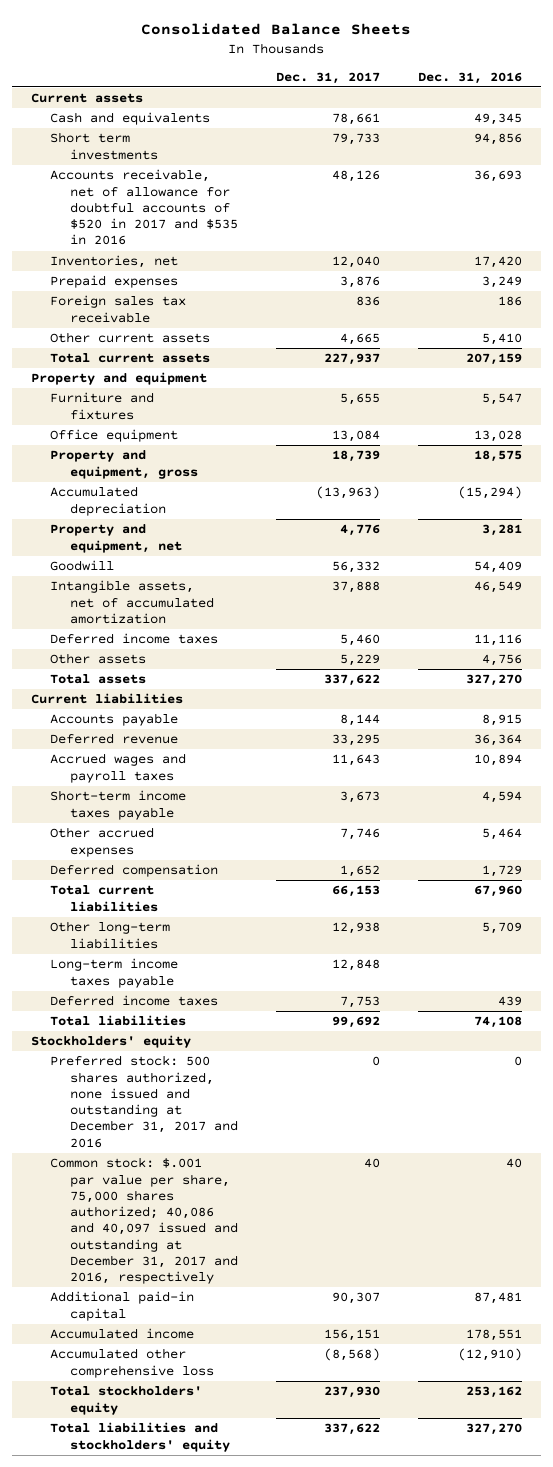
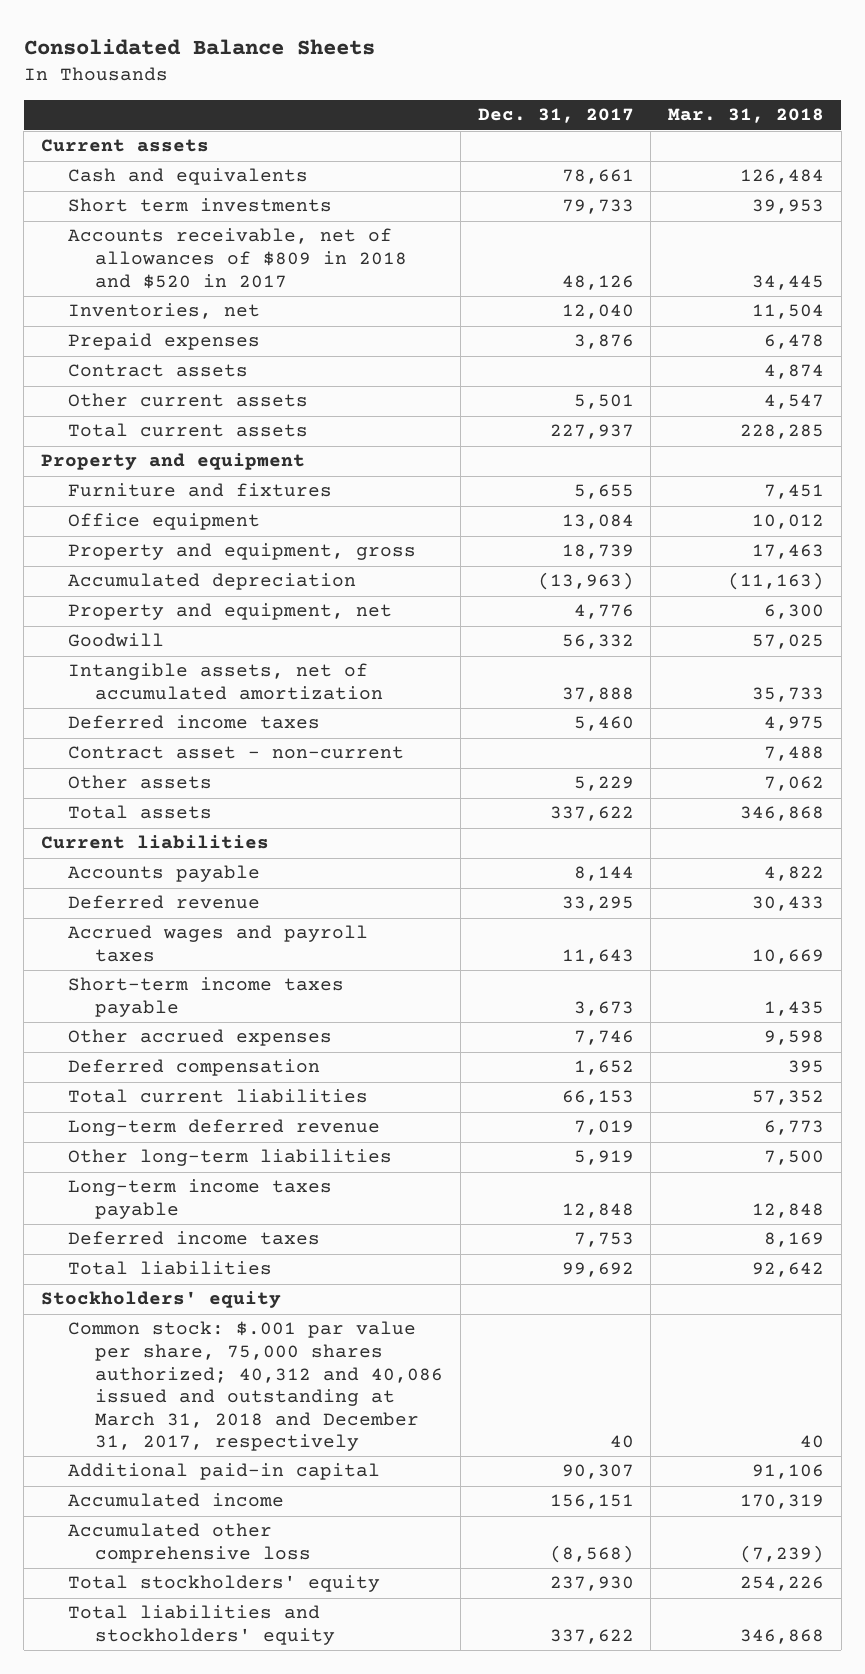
- | Dec. 31, 2017 | Dec. 31, 2016
+ | Dec. 31, 2017 | Mar. 31, 2018
- Accounts receivable, net of allowance for doubtful accounts of $520 in 2017 and $535 in 2016 | 48,126 | 36,693
+ Accounts receivable, net of allowances of $809 in 2018 and $520 in 2017 | 48,126 | 34,445
- Foreign sales tax receivable | 836 | 186
- Other current assets | 4,665 | 5,410
+ Contract assets | | 4,874
+ Other current assets | 5,501 | 4,547
+ Contract asset - non-current | | 7,488
- Other long-term liabilities | 12,938 | 5,709
+ Long-term deferred revenue | 7,019 | 6,773
+ Other long-term liabilities | 5,919 | 7,500
- Preferred stock: 500 shares authorized, none issued and outstanding at December 31, 2017 and 2016 | 0 | 0
- Common stock: $.001 par value per share, 75,000 shares authorized; 40,086 and 40,097 issued and outstanding at December 31, 2017 and 2016, respectively | 40 | 40
+ Common stock: $.001 par value per share, 75,000 shares authorized; 40,312 and 40,086 issued and outstanding at March 31, 2018 and December 31, 2017, respectively | 40 | 40

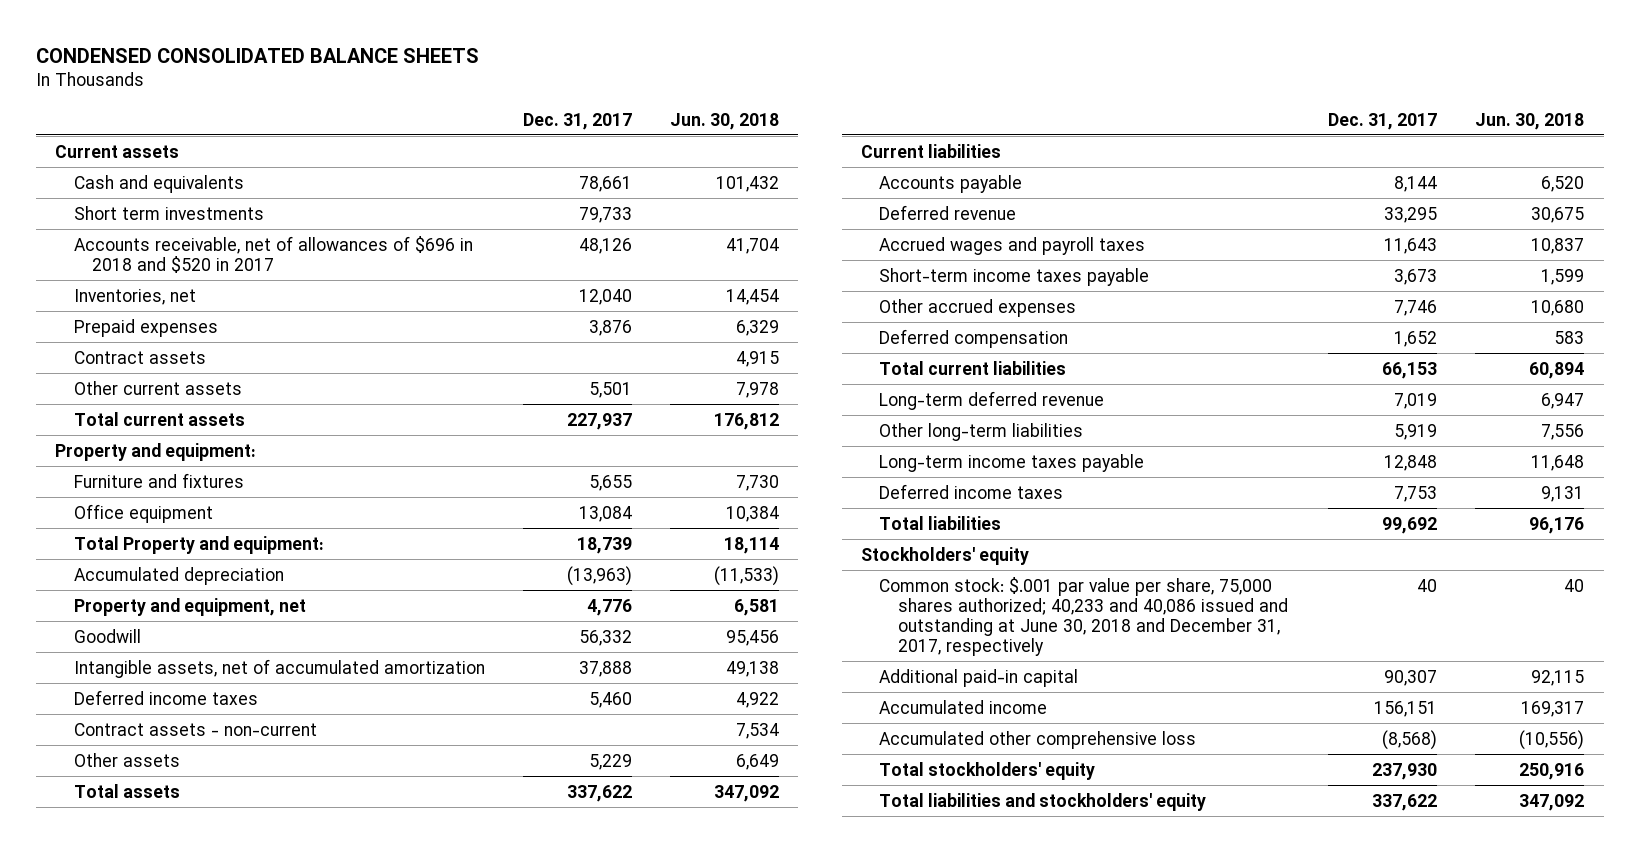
- Consolidated Balance Sheets
+ CONDENSED CONSOLIDATED BALANCE SHEETS
- | Dec. 31, 2017 | Mar. 31, 2018
+ | Dec. 31, 2017 | Jun. 30, 2018
- Accounts receivable, net of allowances of $809 in 2018 and $520 in 2017 | 48,126 | 34,445
+ Accounts receivable, net of allowances of $696 in 2018 and $520 in 2017 | 48,126 | 41,704
- Property and equipment
+ Property and equipment:
- Property and equipment, gross | 18,739 | 17,463
+ Total Property and equipment: | 18,739 | 18,114
- Contract asset - non-current | | 7,488
+ Contract assets - non-current | | 7,534
- Common stock: $.001 par value per share, 75,000 shares authorized; 40,312 and 40,086 issued and outstanding at March 31, 2018 and December 31, 2017, respectively | 40 | 40
+ Common stock: $.001 par value per share, 75,000 shares authorized; 40,233 and 40,086 issued and outstanding at June 30, 2018 and December 31, 2017, respectively | 40 | 40

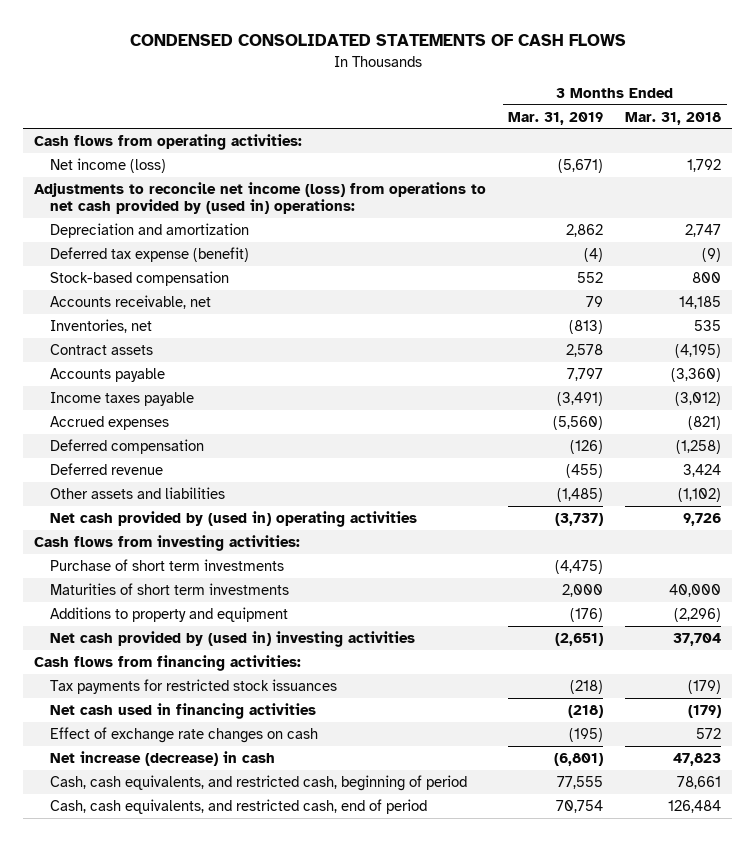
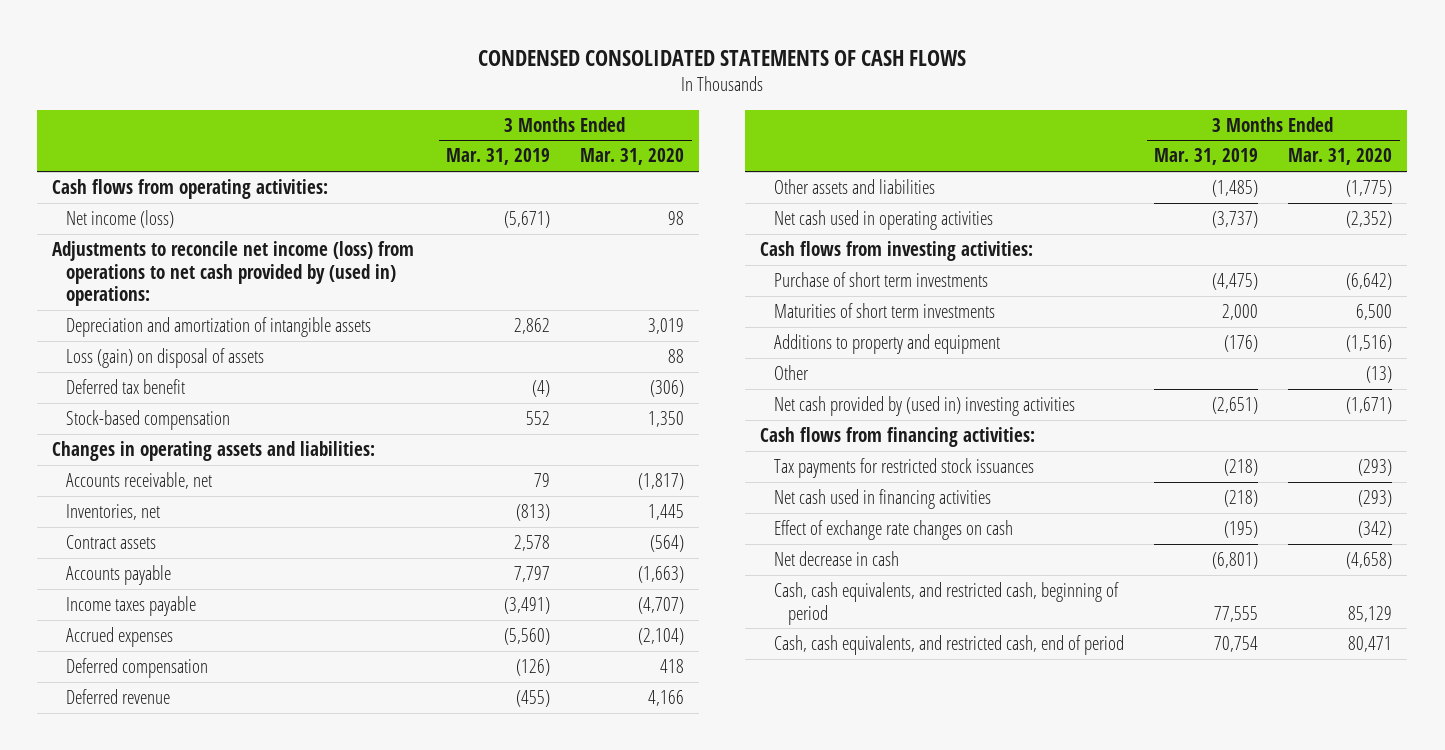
- | 3 Months Ended Mar. 31, 2019 | 3 Months Ended Mar. 31, 2018
+ | 3 Months Ended Mar. 31, 2019 | 3 Months Ended Mar. 31, 2020
- Depreciation and amortization | 2,862 | 2,747
- Deferred tax expense (benefit) | (4) | (9)
+ Depreciation and amortization of intangible assets | 2,862 | 3,019
+ Loss (gain) on disposal of assets | | 88
+ Deferred tax benefit | (4) | (306)
+ Changes in operating assets and liabilities:
- Net cash provided by (used in) operating activities | (3,737) | 9,726
+ Net cash used in operating activities | (3,737) | (2,352)
+ Other | | (13)
- Net increase (decrease) in cash | (6,801) | 47,823
+ Net decrease in cash | (6,801) | (4,658)

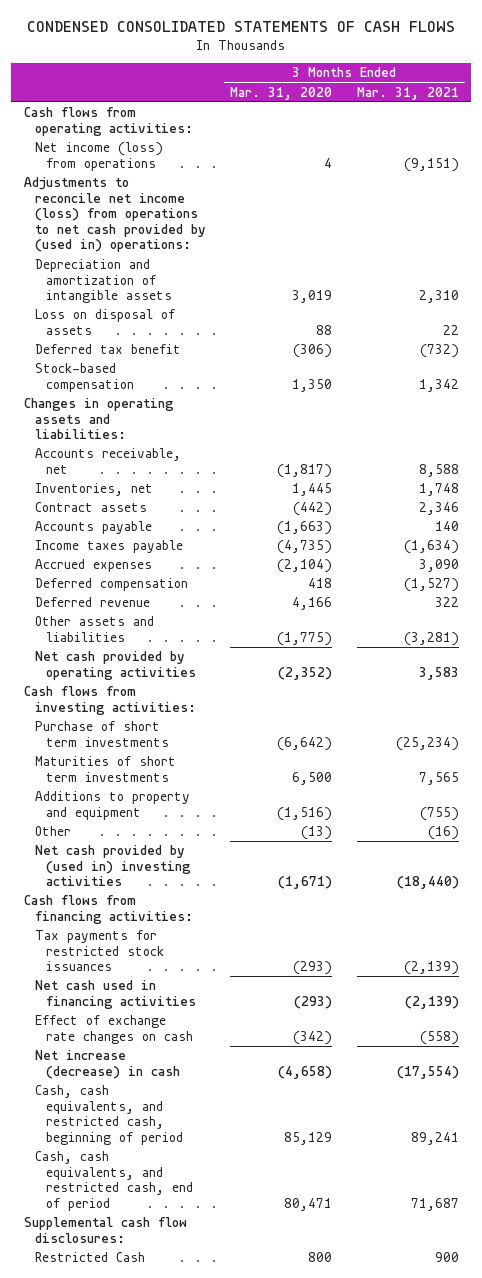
- | 3 Months Ended Mar. 31, 2019 | 3 Months Ended Mar. 31, 2020
+ | 3 Months Ended Mar. 31, 2020 | 3 Months Ended Mar. 31, 2021
- Net income (loss) | (5,671) | 98
+ Net income (loss) from operations | 4 | (9,151)
- Loss (gain) on disposal of assets | | 88
+ Loss on disposal of assets | 88 | 22
- Contract assets | 2,578 | (564)
+ Contract assets | (442) | 2,346
- Income taxes payable | (3,491) | (4,707)
+ Income taxes payable | (4,735) | (1,634)
- Net cash used in operating activities | (3,737) | (2,352)
+ Net cash provided by operating activities | (2,352) | 3,583
- Net decrease in cash | (6,801) | (4,658)
+ Net increase (decrease) in cash | (4,658) | (17,554)
+ Supplemental cash flow disclosures:
+ Restricted Cash | 800 | 900

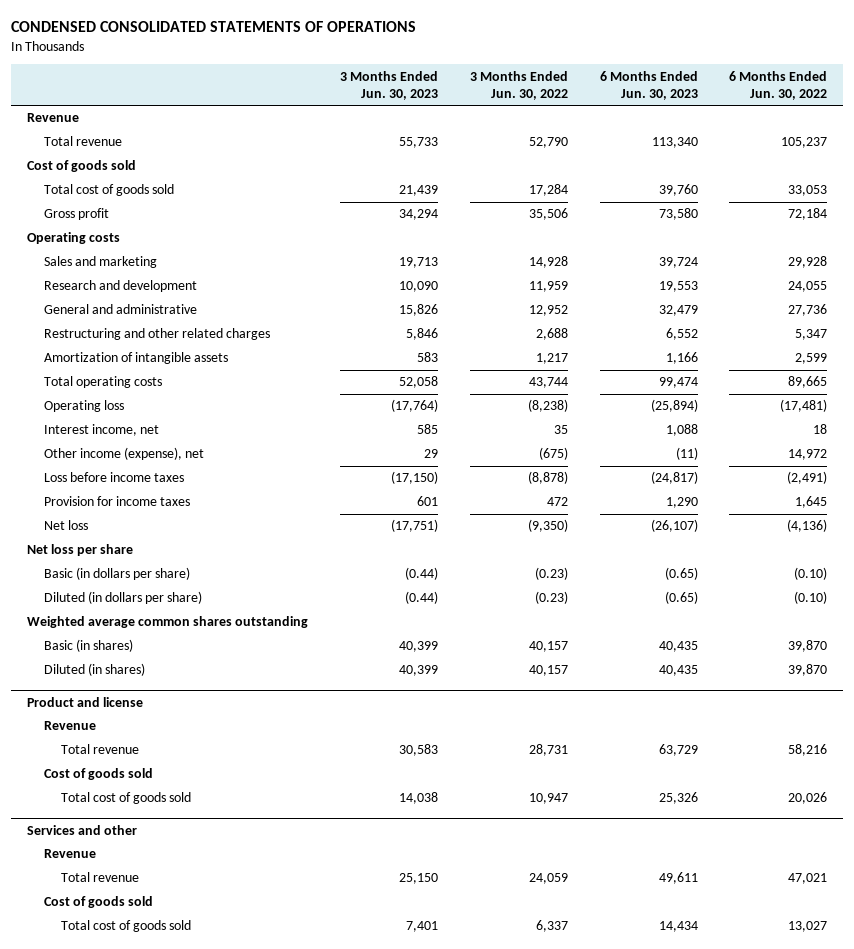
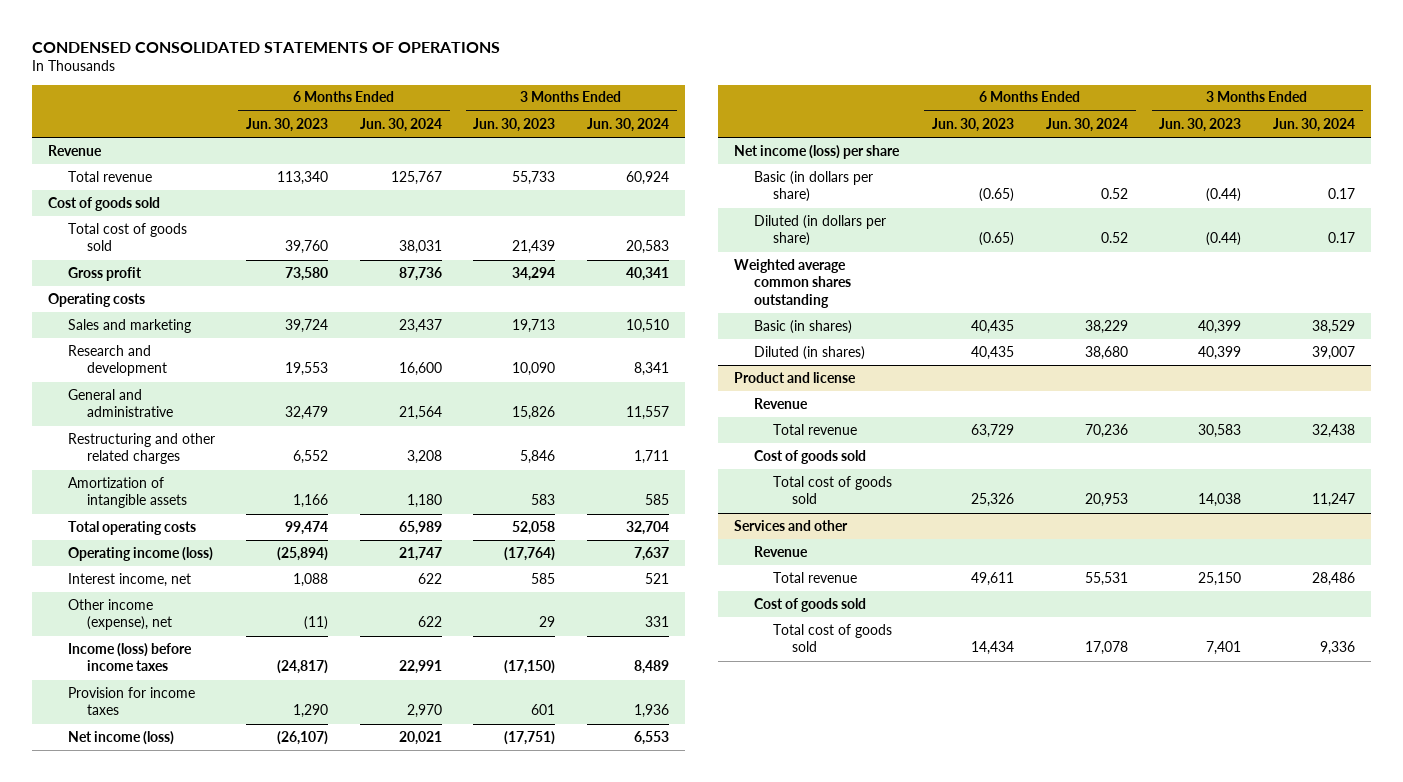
- | 3 Months Ended Jun. 30, 2023 | 3 Months Ended Jun. 30, 2022 | 6 Months Ended Jun. 30, 2023 | 6 Months Ended Jun. 30, 2022
+ | 6 Months Ended Jun. 30, 2023 | 6 Months Ended Jun. 30, 2024 | 3 Months Ended Jun. 30, 2023 | 3 Months Ended Jun. 30, 2024
- Operating loss | (17,764) | (8,238) | (25,894) | (17,481)
+ Operating income (loss) | (25,894) | 21,747 | (17,764) | 7,637
- Loss before income taxes | (17,150) | (8,878) | (24,817) | (2,491)
+ Income (loss) before income taxes | (24,817) | 22,991 | (17,150) | 8,489
- Net loss | (17,751) | (9,350) | (26,107) | (4,136)
- Net loss per share
+ Net income (loss) | (26,107) | 20,021 | (17,751) | 6,553
+ Net income (loss) per share

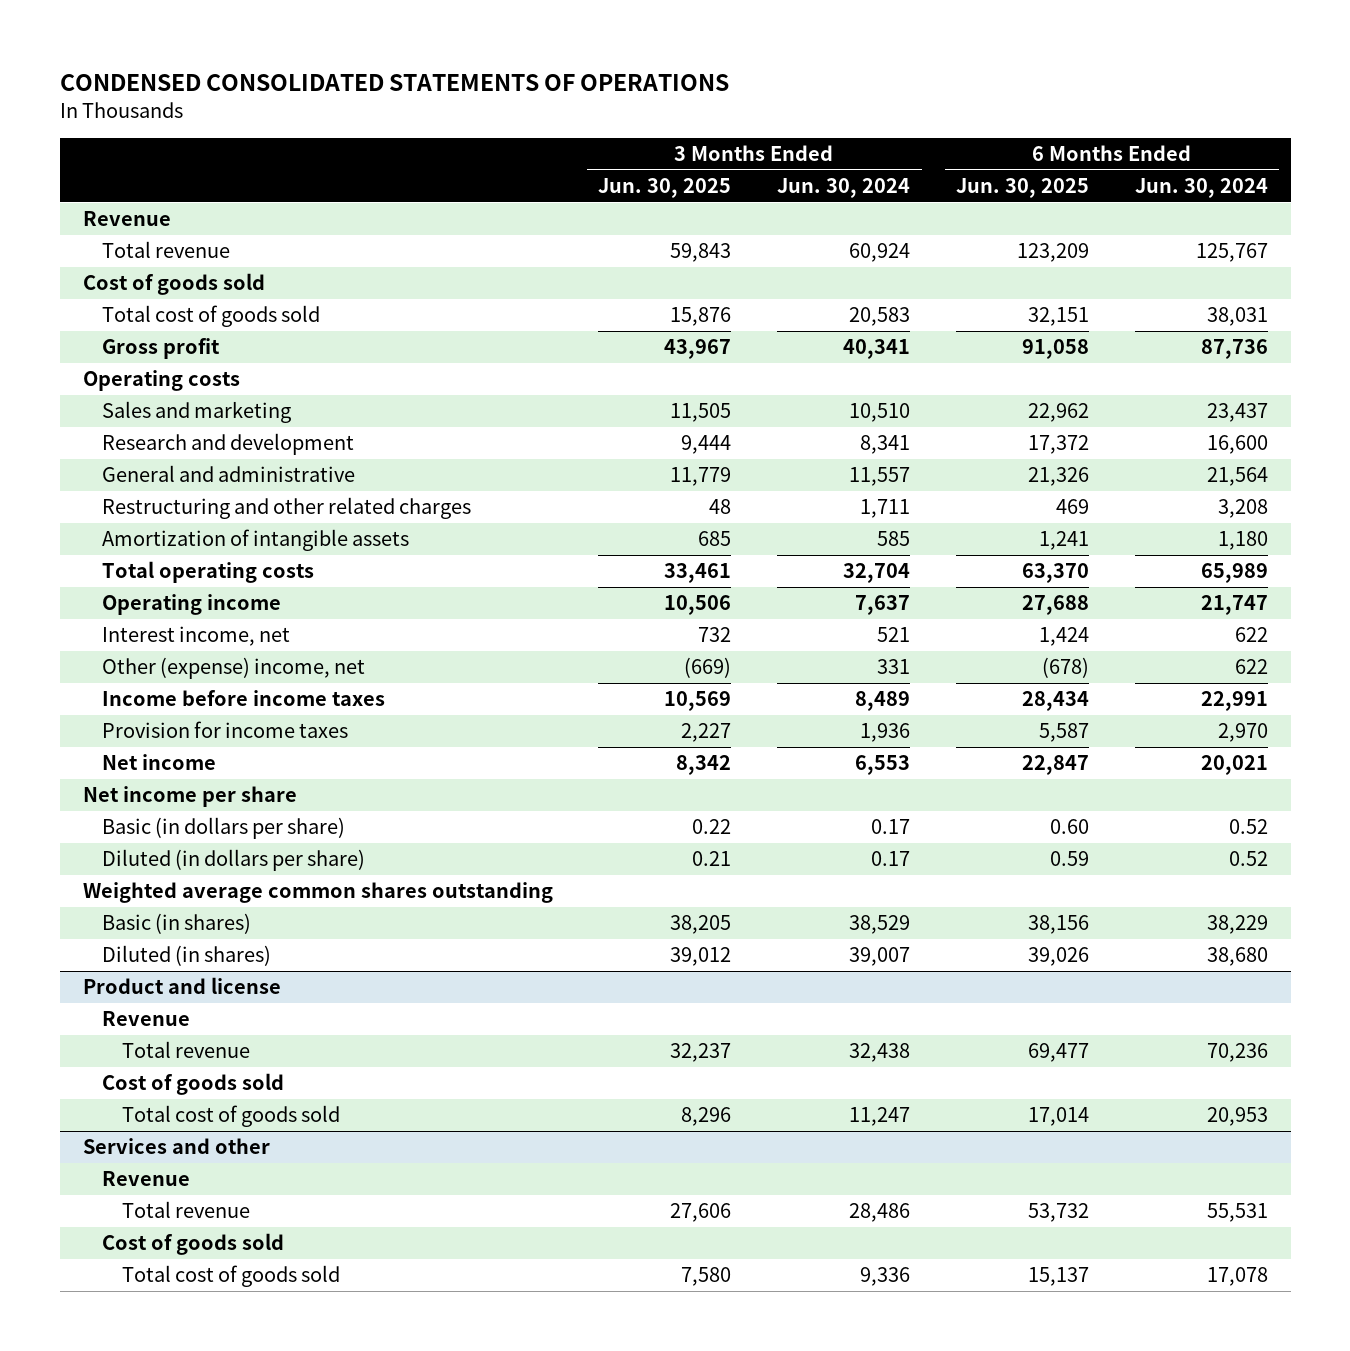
- | 6 Months Ended Jun. 30, 2023 | 6 Months Ended Jun. 30, 2024 | 3 Months Ended Jun. 30, 2023 | 3 Months Ended Jun. 30, 2024
+ | 3 Months Ended Jun. 30, 2025 | 3 Months Ended Jun. 30, 2024 | 6 Months Ended Jun. 30, 2025 | 6 Months Ended Jun. 30, 2024
- Operating income (loss) | (25,894) | 21,747 | (17,764) | 7,637
+ Operating income | 10,506 | 7,637 | 27,688 | 21,747
- Other income (expense), net | (11) | 622 | 29 | 331
- Income (loss) before income taxes | (24,817) | 22,991 | (17,150) | 8,489
+ Other (expense) income, net | (669) | 331 | (678) | 622
+ Income before income taxes | 10,569 | 8,489 | 28,434 | 22,991
- Net income (loss) | (26,107) | 20,021 | (17,751) | 6,553
- Net income (loss) per share
+ Net income | 8,342 | 6,553 | 22,847 | 20,021
+ Net income per share

